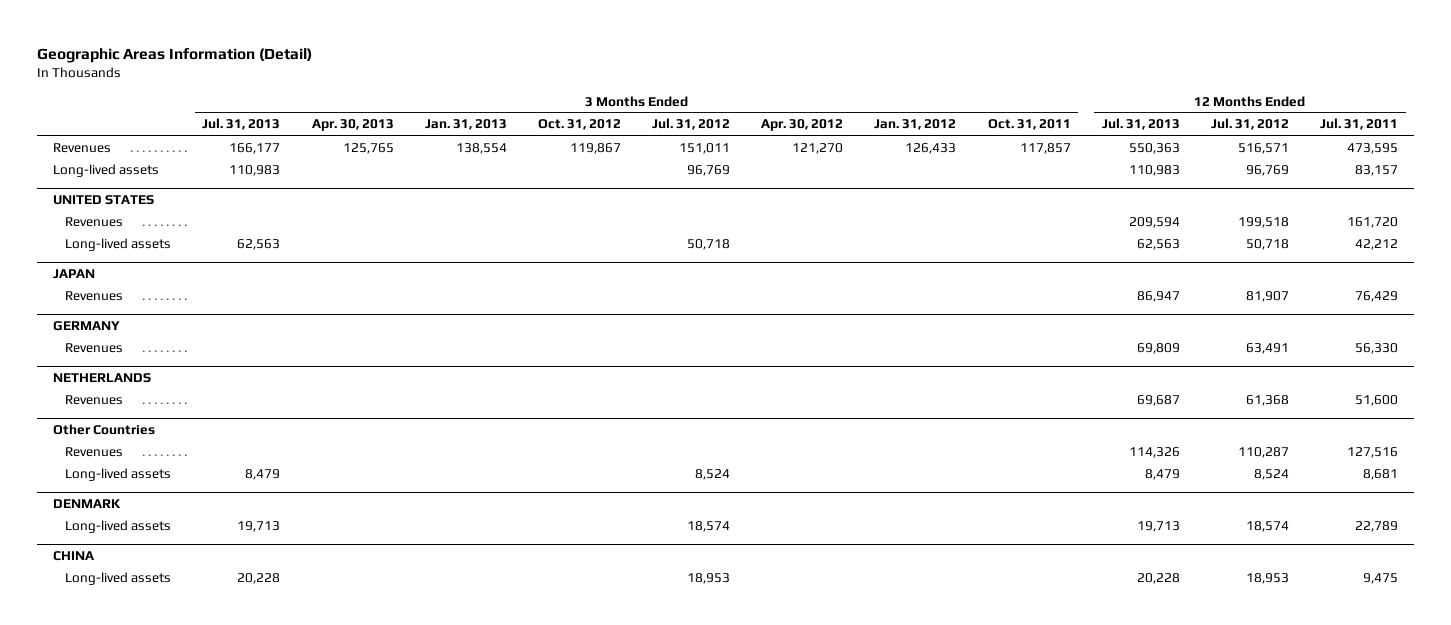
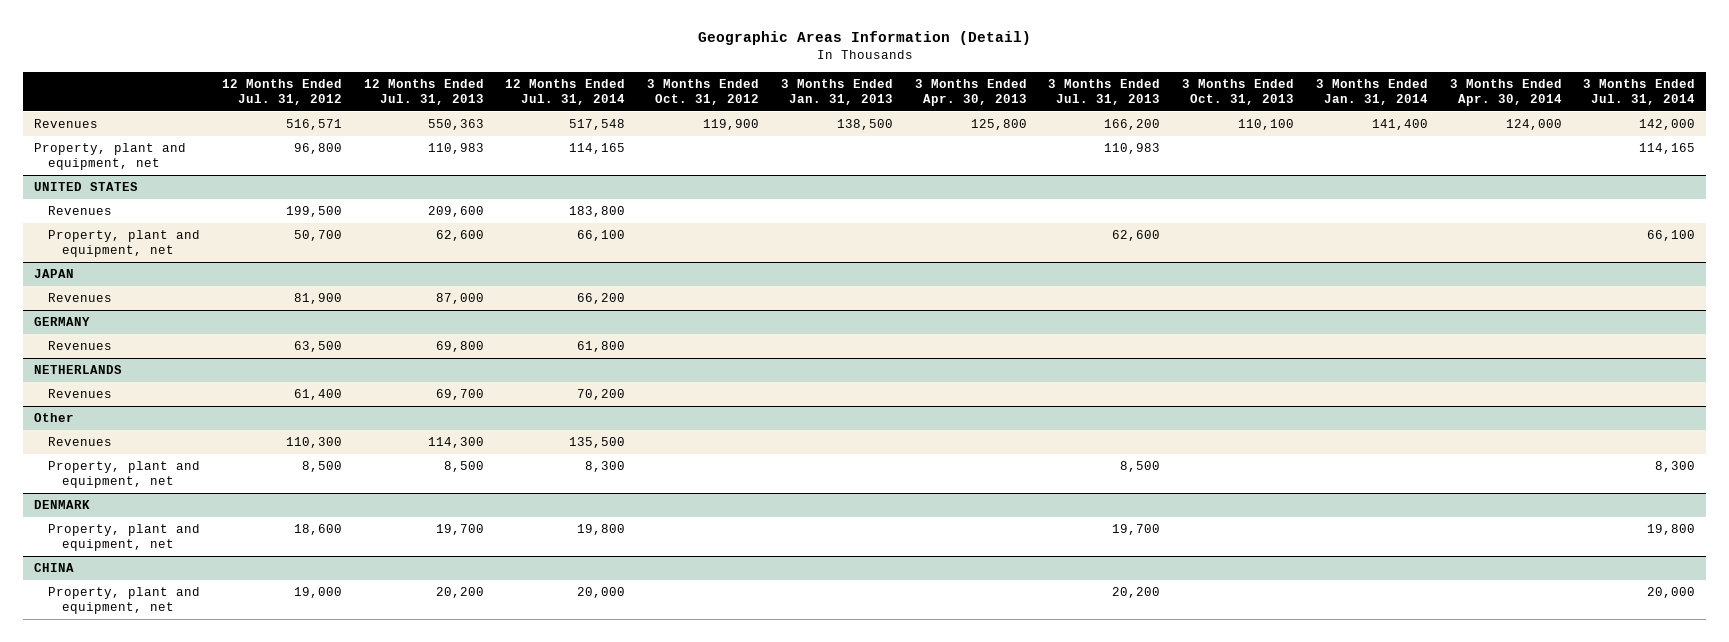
- | 3 Months Ended Jul. 31, 2013 | 3 Months Ended Apr. 30, 2013 | 3 Months Ended Jan. 31, 2013 | 3 Months Ended Oct. 31, 2012 | 3 Months Ended Jul. 31, 2012 | 3 Months Ended Apr. 30, 2012 | 3 Months Ended Jan. 31, 2012 | 3 Months Ended Oct. 31, 2011 | 12 Months Ended Jul. 31, 2013 | 12 Months Ended Jul. 31, 2012 | 12 Months Ended Jul. 31, 2011
+ | 12 Months Ended Jul. 31, 2012 | 12 Months Ended Jul. 31, 2013 | 12 Months Ended Jul. 31, 2014 | 3 Months Ended Oct. 31, 2012 | 3 Months Ended Jan. 31, 2013 | 3 Months Ended Apr. 30, 2013 | 3 Months Ended Jul. 31, 2013 | 3 Months Ended Oct. 31, 2013 | 3 Months Ended Jan. 31, 2014 | 3 Months Ended Apr. 30, 2014 | 3 Months Ended Jul. 31, 2014
- Revenues | 166,177 | 125,765 | 138,554 | 119,867 | 151,011 | 121,270 | 126,433 | 117,857 | 550,363 | 516,571 | 473,595
- Long-lived assets | 110,983 | | | | 96,769 | | | | 110,983 | 96,769 | 83,157
+ Revenues | 516,571 | 550,363 | 517,548 | 119,900 | 138,500 | 125,800 | 166,200 | 110,100 | 141,400 | 124,000 | 142,000
+ Property, plant and equipment, net | 96,800 | 110,983 | 114,165 | | | | 110,983 | | | | 114,165
@ UNITED STATES
- Revenues | | | | | | | | | 209,594 | 199,518 | 161,720
- Long-lived assets | 62,563 | | | | 50,718 | | | | 62,563 | 50,718 | 42,212
+ Revenues | 199,500 | 209,600 | 183,800 | | | | | | | |
+ Property, plant and equipment, net | 50,700 | 62,600 | 66,100 | | | | 62,600 | | | | 66,100
@ JAPAN
- Revenues | | | | | | | | | 86,947 | 81,907 | 76,429
+ Revenues | 81,900 | 87,000 | 66,200 | | | | | | | |
@ GERMANY
- Revenues | | | | | | | | | 69,809 | 63,491 | 56,330
+ Revenues | 63,500 | 69,800 | 61,800 | | | | | | | |
@ NETHERLANDS
- Revenues | | | | | | | | | 69,687 | 61,368 | 51,600
- Other Countries
- Revenues | | | | | | | | | 114,326 | 110,287 | 127,516
- Long-lived assets | 8,479 | | | | 8,524 | | | | 8,479 | 8,524 | 8,681
@ NETHERLANDS
+ Revenues | 61,400 | 69,700 | 70,200 | | | | | | | |
+ Other
+ Revenues | 110,300 | 114,300 | 135,500 | | | | | | | |
+ Property, plant and equipment, net | 8,500 | 8,500 | 8,300 | | | | 8,500 | | | | 8,300
@ DENMARK
- Long-lived assets | 19,713 | | | | 18,574 | | | | 19,713 | 18,574 | 22,789
+ Property, plant and equipment, net | 18,600 | 19,700 | 19,800 | | | | 19,700 | | | | 19,800
@ CHINA
- Long-lived assets | 20,228 | | | | 18,953 | | | | 20,228 | 18,953 | 9,475
+ Property, plant and equipment, net | 19,000 | 20,200 | 20,000 | | | | 20,200 | | | | 20,000

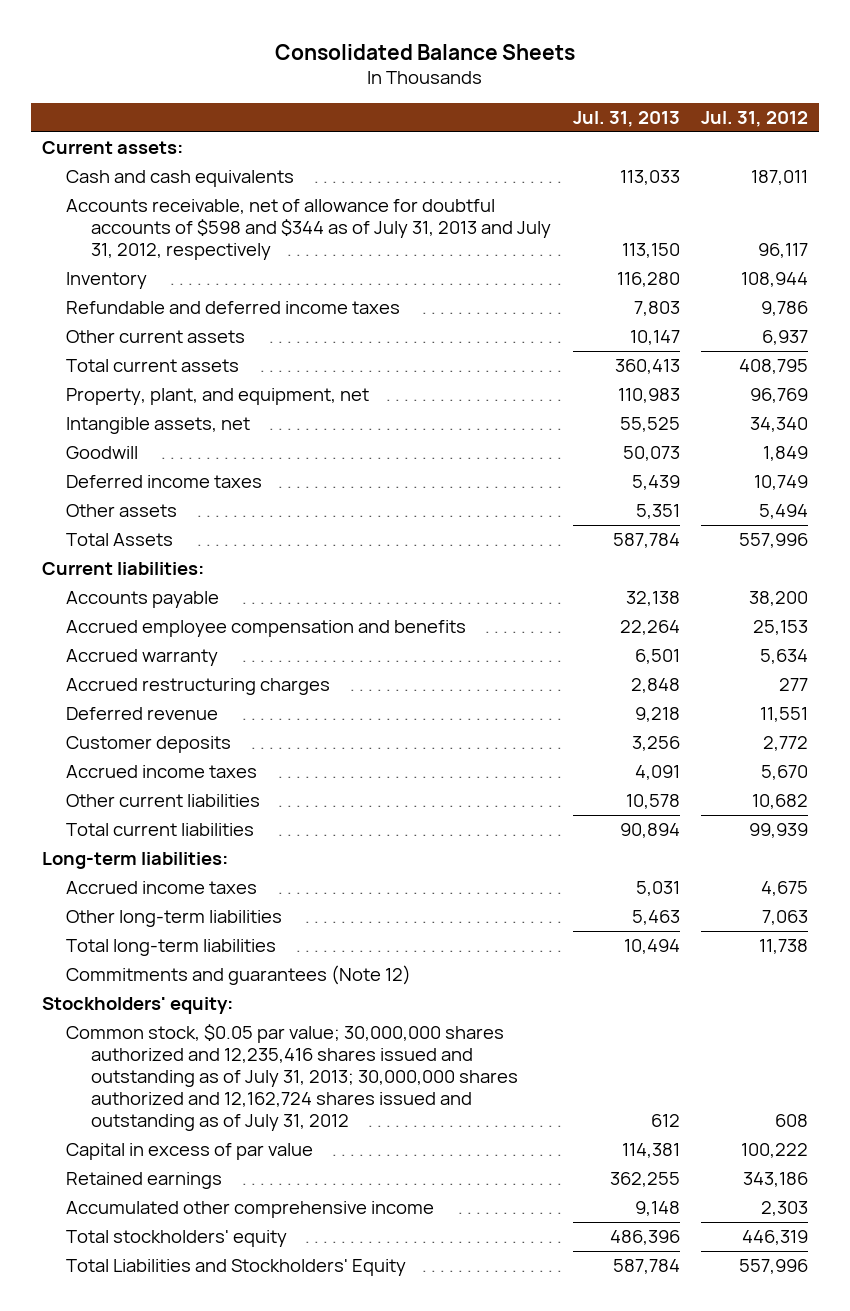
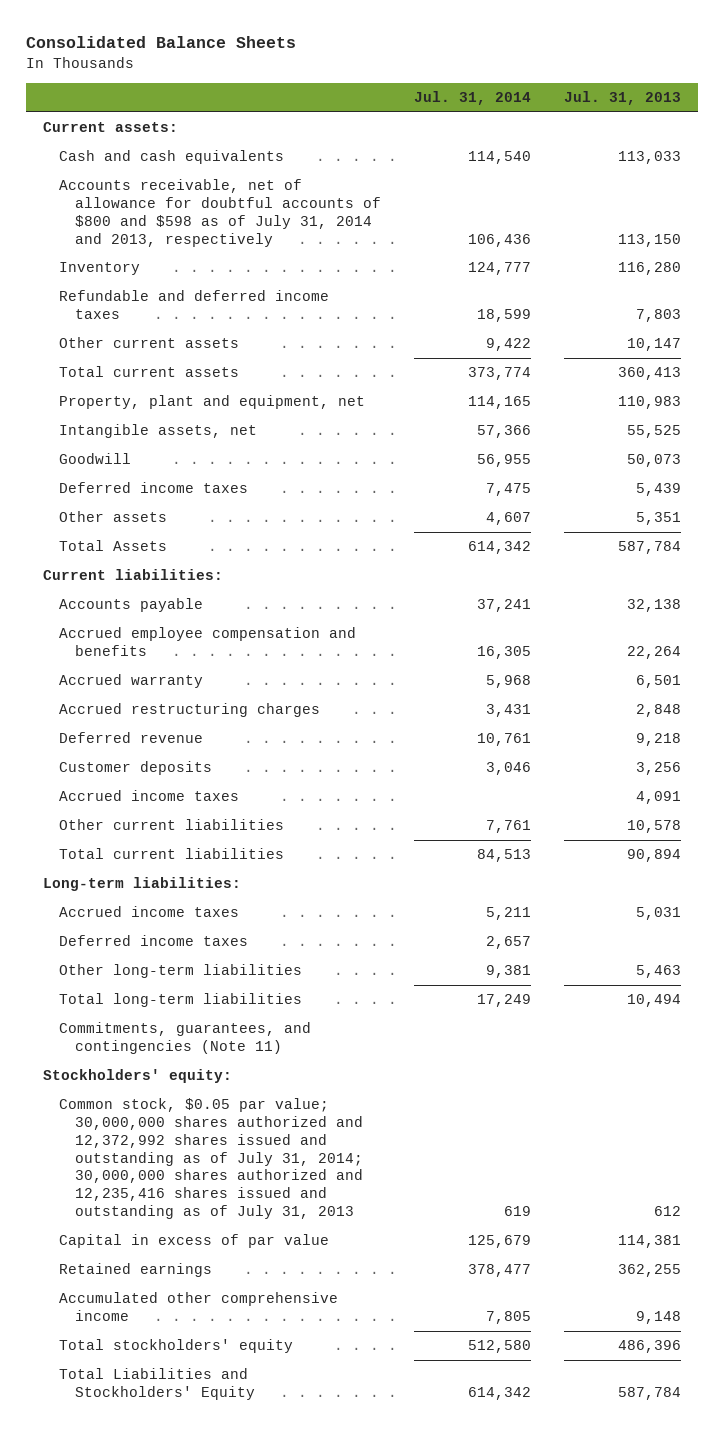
- | Jul. 31, 2013 | Jul. 31, 2012
+ | Jul. 31, 2014 | Jul. 31, 2013
- Accounts receivable, net of allowance for doubtful accounts of $598 and $344 as of July 31, 2013 and July 31, 2012, respectively | 113,150 | 96,117
+ Accounts receivable, net of allowance for doubtful accounts of $800 and $598 as of July 31, 2014 and 2013, respectively | 106,436 | 113,150
- Property, plant, and equipment, net | 110,983 | 96,769
+ Property, plant and equipment, net | 114,165 | 110,983
+ Deferred income taxes | 2,657 |
- Commitments and guarantees (Note 12)
+ Commitments, guarantees, and contingencies (Note 11)
- Common stock, $0.05 par value; 30,000,000 shares authorized and 12,235,416 shares issued and outstanding as of July 31, 2013; 30,000,000 shares authorized and 12,162,724 shares issued and outstanding as of July 31, 2012 | 612 | 608
+ Common stock, $0.05 par value; 30,000,000 shares authorized and 12,372,992 shares issued and outstanding as of July 31, 2014; 30,000,000 shares authorized and 12,235,416 shares issued and outstanding as of July 31, 2013 | 619 | 612

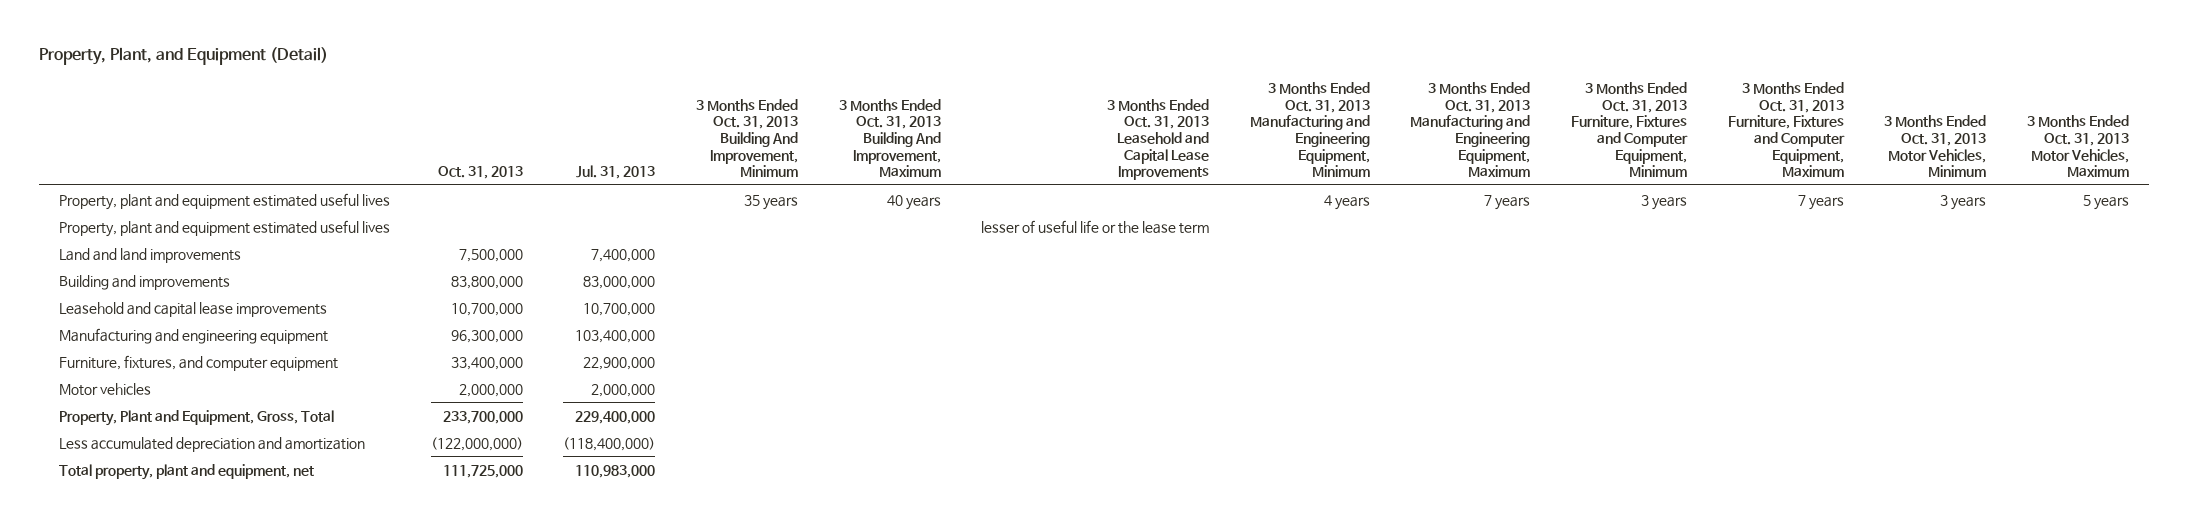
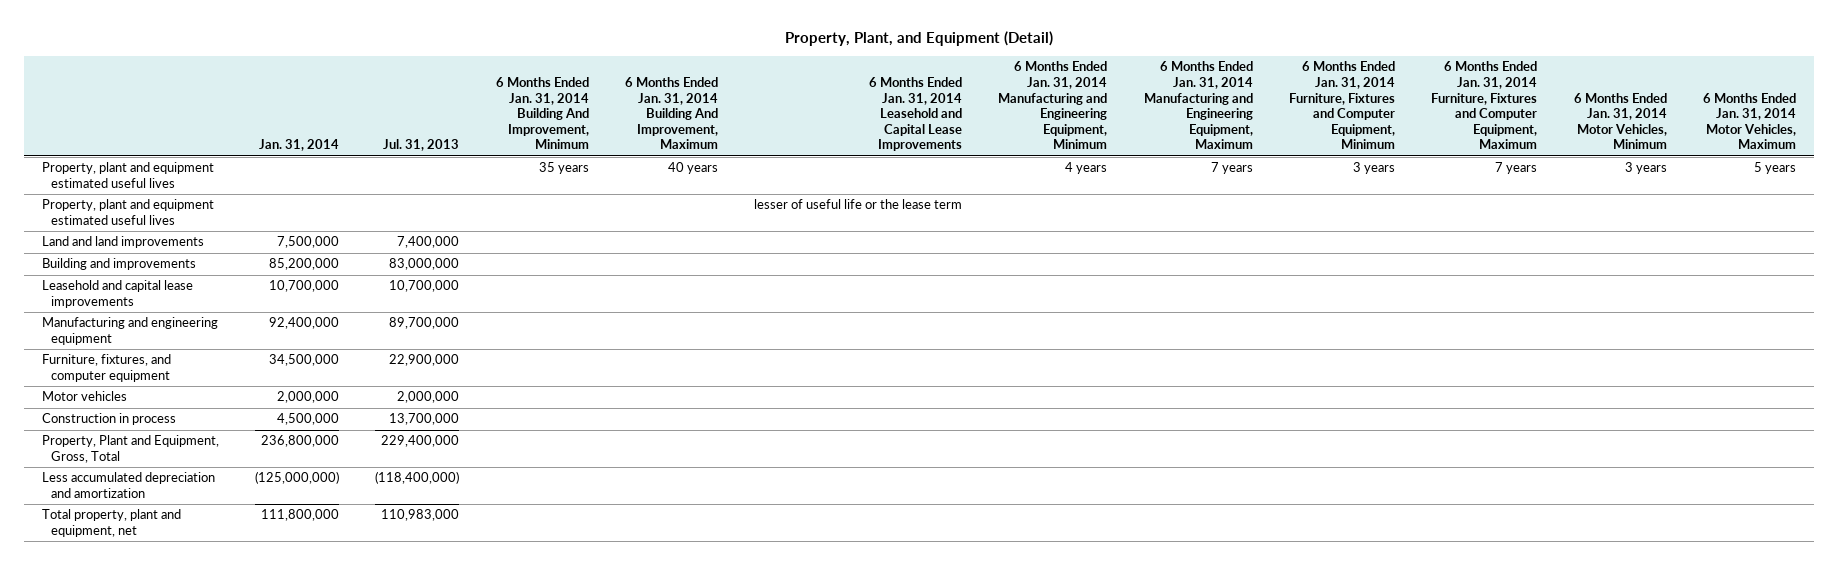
- | Oct. 31, 2013 | Jul. 31, 2013 | 3 Months Ended Oct. 31, 2013 Building And Improvement, Minimum | 3 Months Ended Oct. 31, 2013 Building And Improvement, Maximum | 3 Months Ended Oct. 31, 2013 Leasehold and Capital Lease Improvements | 3 Months Ended Oct. 31, 2013 Manufacturing and Engineering Equipment, Minimum | 3 Months Ended Oct. 31, 2013 Manufacturing and Engineering Equipment, Maximum | 3 Months Ended Oct. 31, 2013 Furniture, Fixtures and Computer Equipment, Minimum | 3 Months Ended Oct. 31, 2013 Furniture, Fixtures and Computer Equipment, Maximum | 3 Months Ended Oct. 31, 2013 Motor Vehicles, Minimum | 3 Months Ended Oct. 31, 2013 Motor Vehicles, Maximum
+ | Jan. 31, 2014 | Jul. 31, 2013 | 6 Months Ended Jan. 31, 2014 Building And Improvement, Minimum | 6 Months Ended Jan. 31, 2014 Building And Improvement, Maximum | 6 Months Ended Jan. 31, 2014 Leasehold and Capital Lease Improvements | 6 Months Ended Jan. 31, 2014 Manufacturing and Engineering Equipment, Minimum | 6 Months Ended Jan. 31, 2014 Manufacturing and Engineering Equipment, Maximum | 6 Months Ended Jan. 31, 2014 Furniture, Fixtures and Computer Equipment, Minimum | 6 Months Ended Jan. 31, 2014 Furniture, Fixtures and Computer Equipment, Maximum | 6 Months Ended Jan. 31, 2014 Motor Vehicles, Minimum | 6 Months Ended Jan. 31, 2014 Motor Vehicles, Maximum
- Manufacturing and engineering equipment | 96,300,000 | 103,400,000 | | | | | | | | |
+ Manufacturing and engineering equipment | 92,400,000 | 89,700,000 | | | | | | | | |
+ Construction in process | 4,500,000 | 13,700,000 | | | | | | | | |

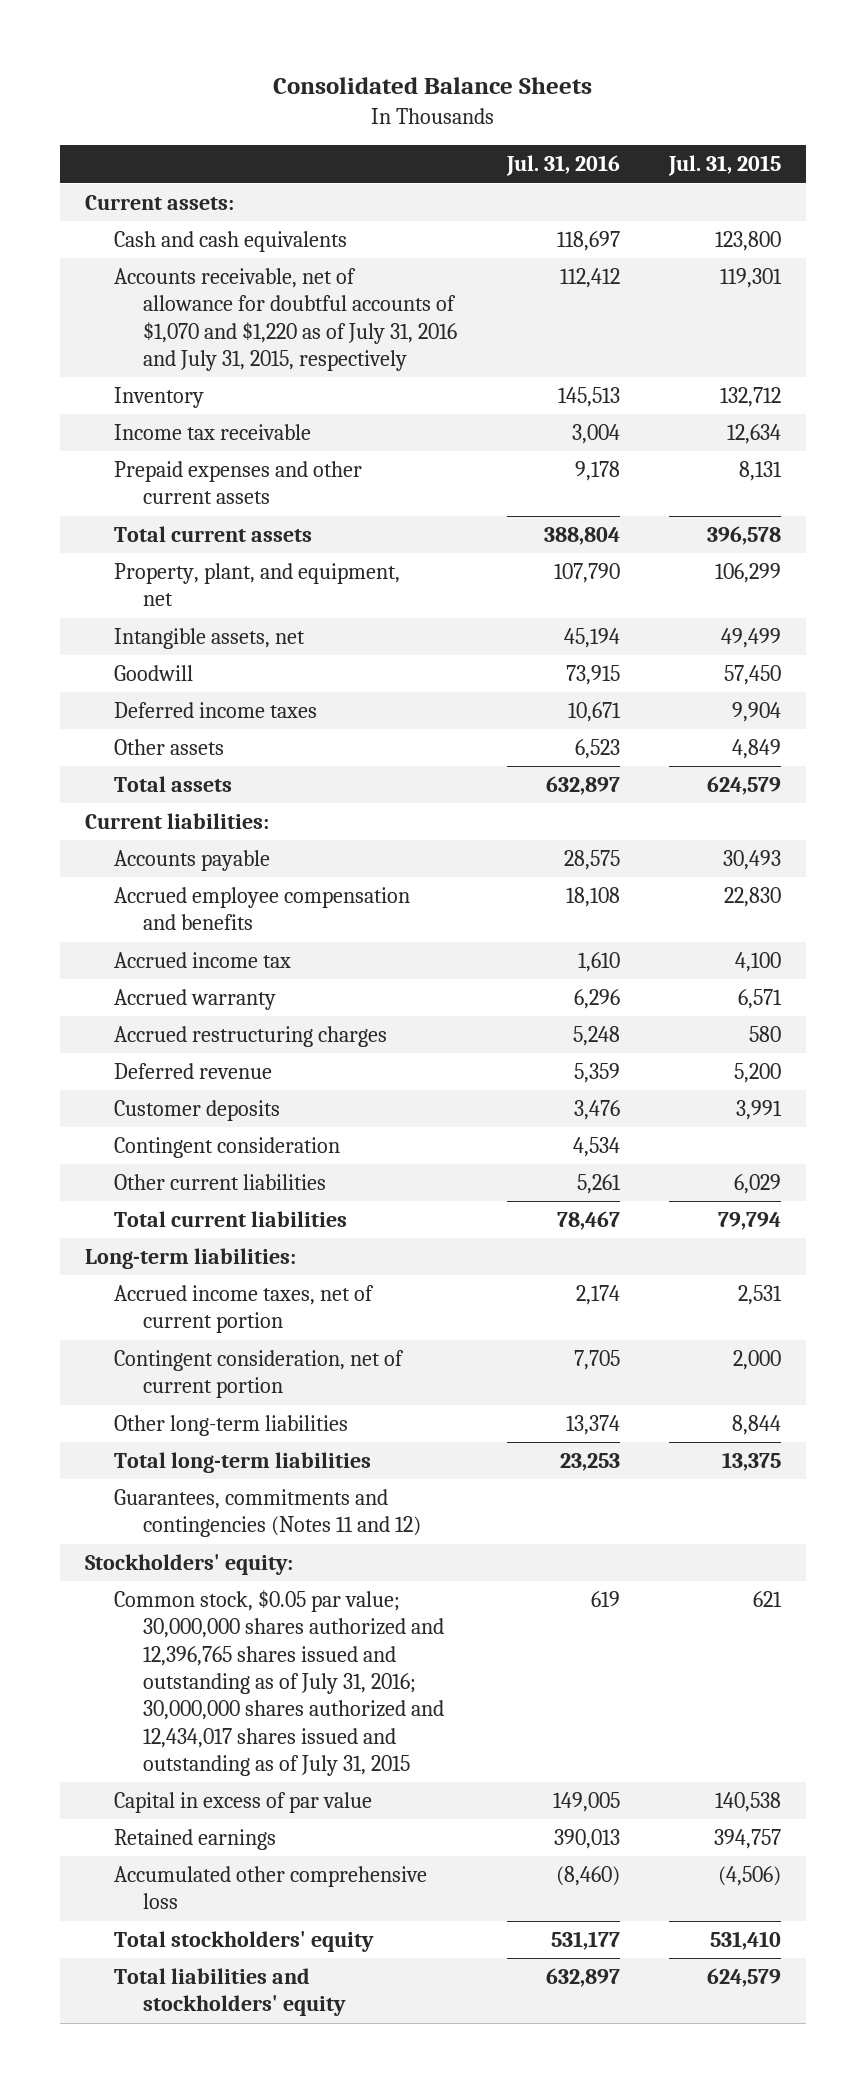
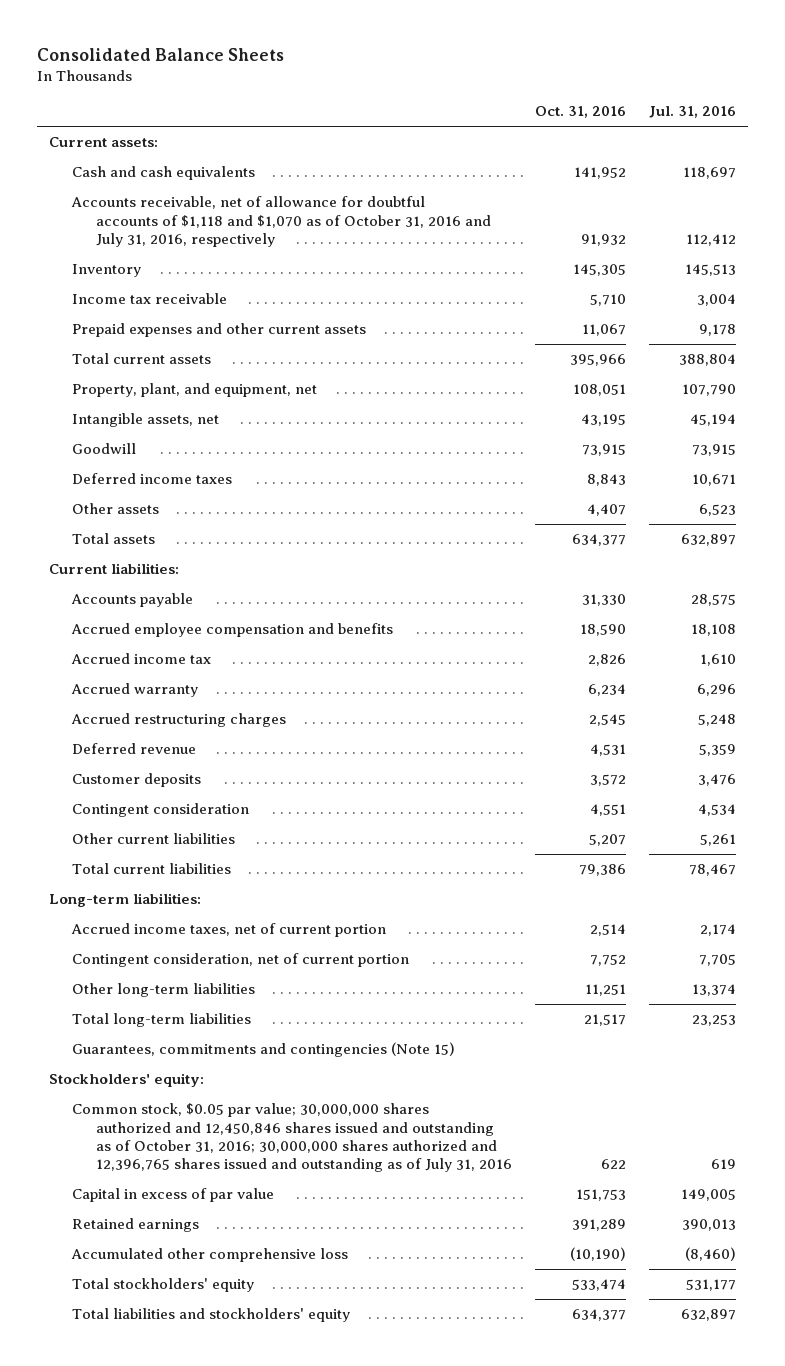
- | Jul. 31, 2016 | Jul. 31, 2015
+ | Oct. 31, 2016 | Jul. 31, 2016
- Accounts receivable, net of allowance for doubtful accounts of $1,070 and $1,220 as of July 31, 2016 and July 31, 2015, respectively | 112,412 | 119,301
+ Accounts receivable, net of allowance for doubtful accounts of $1,118 and $1,070 as of October 31, 2016 and July 31, 2016, respectively | 91,932 | 112,412
- Guarantees, commitments and contingencies (Notes 11 and 12)
+ Guarantees, commitments and contingencies (Note 15)
- Common stock, $0.05 par value; 30,000,000 shares authorized and 12,396,765 shares issued and outstanding as of July 31, 2016; 30,000,000 shares authorized and 12,434,017 shares issued and outstanding as of July 31, 2015 | 619 | 621
+ Common stock, $0.05 par value; 30,000,000 shares authorized and 12,450,846 shares issued and outstanding as of October 31, 2016; 30,000,000 shares authorized and 12,396,765 shares issued and outstanding as of July 31, 2016 | 622 | 619

